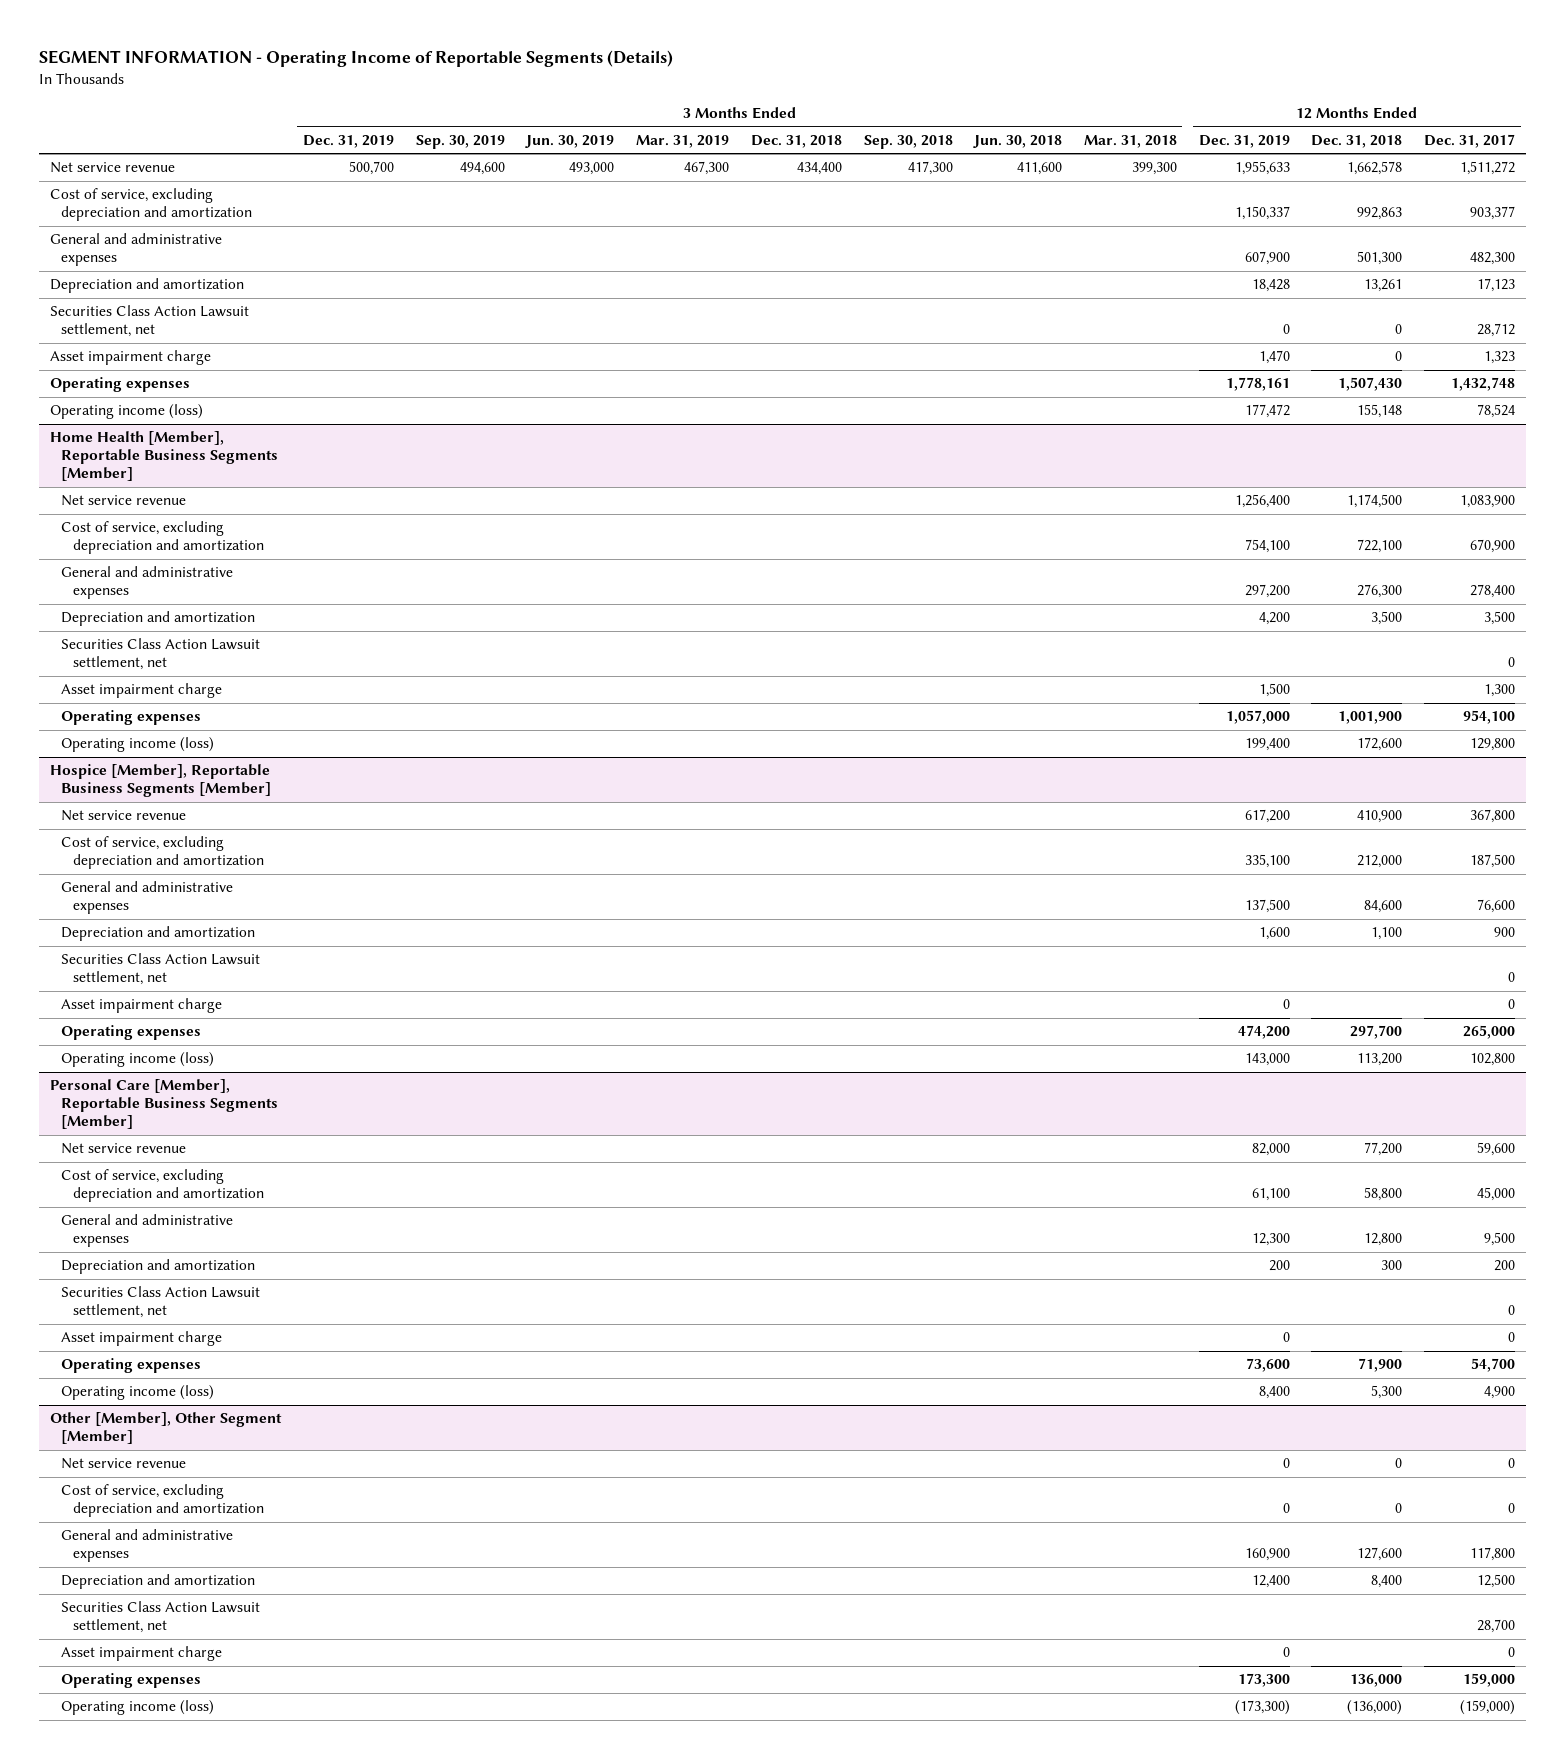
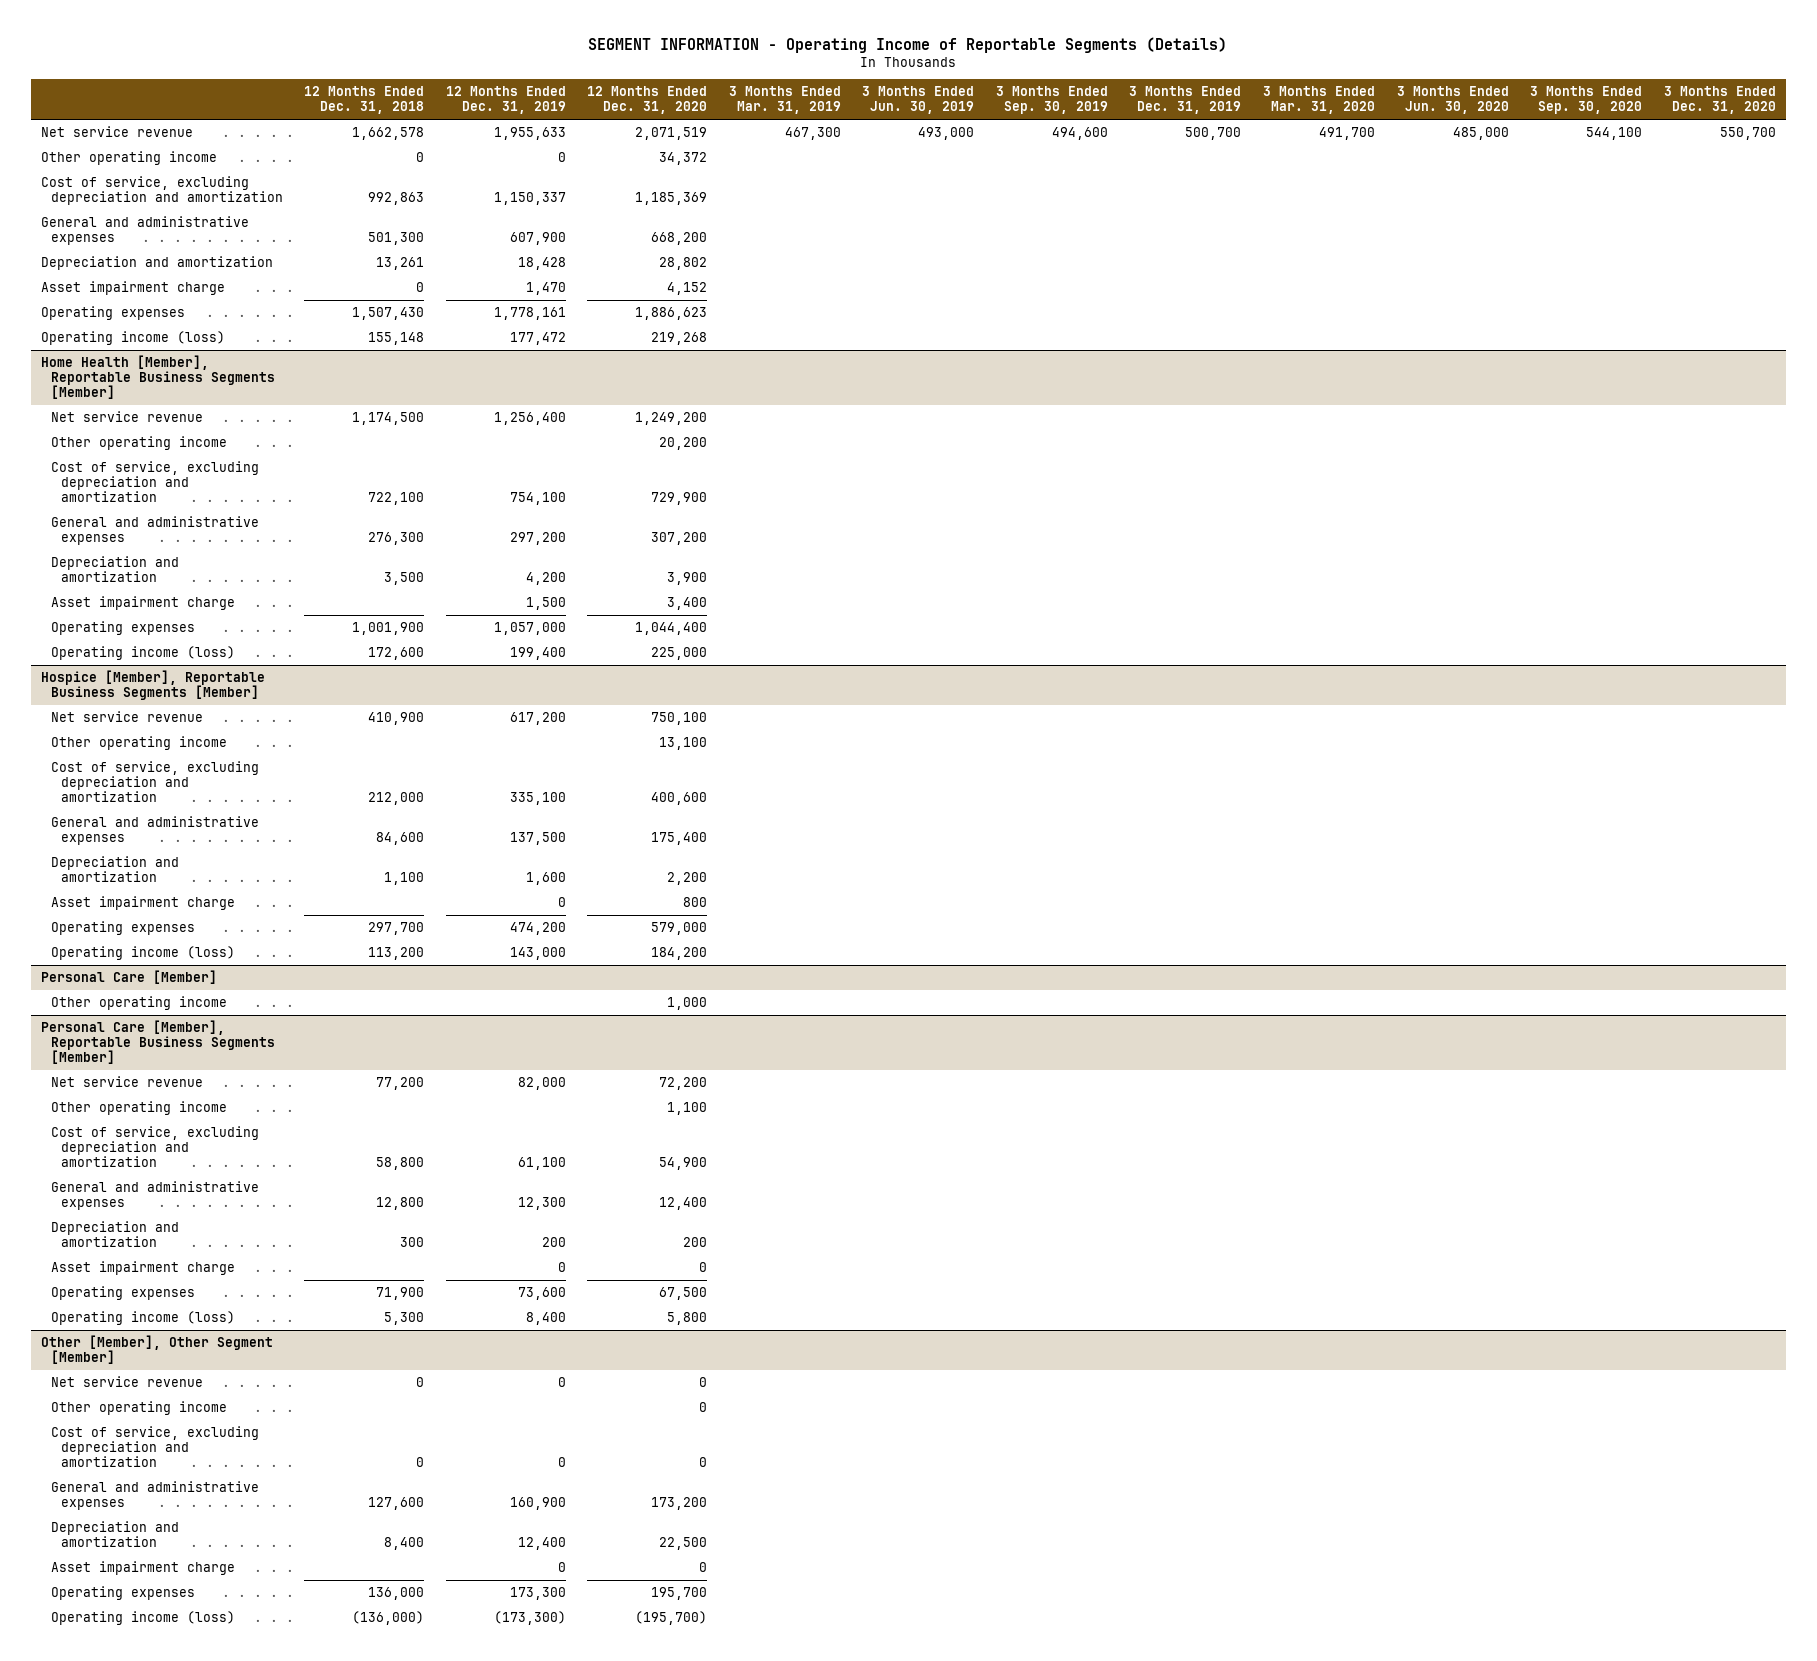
- | 3 Months Ended Dec. 31, 2019 | 3 Months Ended Sep. 30, 2019 | 3 Months Ended Jun. 30, 2019 | 3 Months Ended Mar. 31, 2019 | 3 Months Ended Dec. 31, 2018 | 3 Months Ended Sep. 30, 2018 | 3 Months Ended Jun. 30, 2018 | 3 Months Ended Mar. 31, 2018 | 12 Months Ended Dec. 31, 2019 | 12 Months Ended Dec. 31, 2018 | 12 Months Ended Dec. 31, 2017
+ | 12 Months Ended Dec. 31, 2018 | 12 Months Ended Dec. 31, 2019 | 12 Months Ended Dec. 31, 2020 | 3 Months Ended Mar. 31, 2019 | 3 Months Ended Jun. 30, 2019 | 3 Months Ended Sep. 30, 2019 | 3 Months Ended Dec. 31, 2019 | 3 Months Ended Mar. 31, 2020 | 3 Months Ended Jun. 30, 2020 | 3 Months Ended Sep. 30, 2020 | 3 Months Ended Dec. 31, 2020
+ Other operating income | 0 | 0 | 34,372 | | | | | | | |
- Securities Class Action Lawsuit settlement, net | | | | | | | | | 0 | 0 | 28,712
@ Home Health [Member], Reportable Business Segments [Member]
+ Other operating income | | | 20,200 | | | | | | | |
- Securities Class Action Lawsuit settlement, net | | | | | | | | | | | 0
@ Hospice [Member], Reportable Business Segments [Member]
+ Other operating income | | | 13,100 | | | | | | | |
- Securities Class Action Lawsuit settlement, net | | | | | | | | | | | 0
+ Personal Care [Member]
+ Other operating income | | | 1,000 | | | | | | | |
@ Personal Care [Member], Reportable Business Segments [Member]
+ Other operating income | | | 1,100 | | | | | | | |
- Securities Class Action Lawsuit settlement, net | | | | | | | | | | | 0
@ Other [Member], Other Segment [Member]
+ Other operating income | | | 0 | | | | | | | |
- Securities Class Action Lawsuit settlement, net | | | | | | | | | | | 28,700

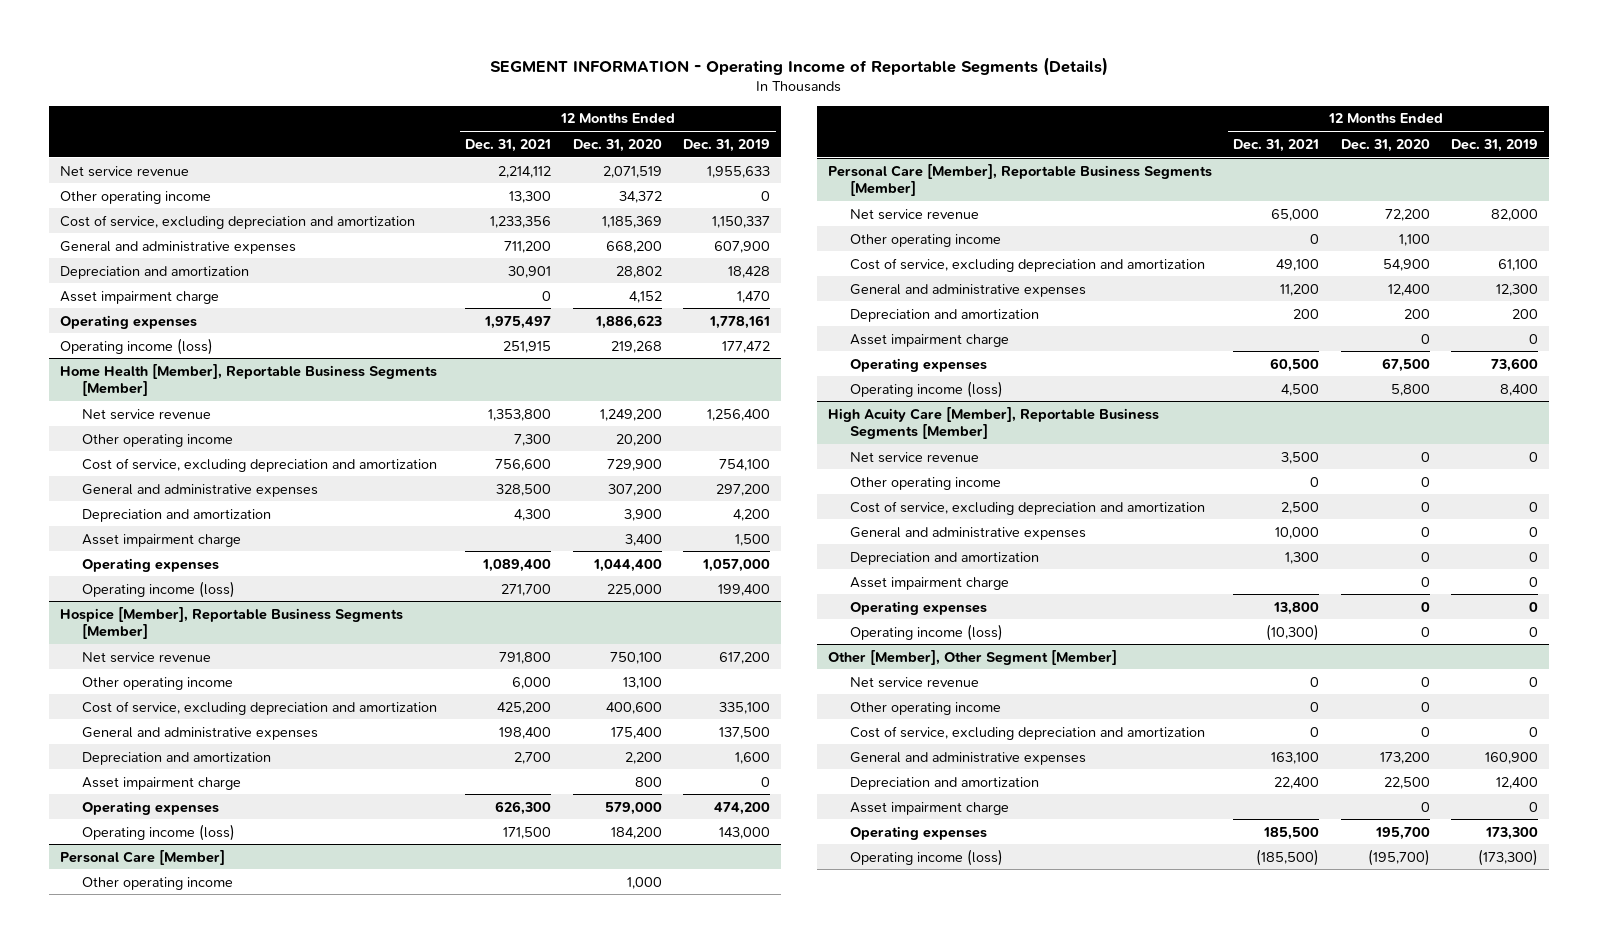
- | 12 Months Ended Dec. 31, 2018 | 12 Months Ended Dec. 31, 2019 | 12 Months Ended Dec. 31, 2020 | 3 Months Ended Mar. 31, 2019 | 3 Months Ended Jun. 30, 2019 | 3 Months Ended Sep. 30, 2019 | 3 Months Ended Dec. 31, 2019 | 3 Months Ended Mar. 31, 2020 | 3 Months Ended Jun. 30, 2020 | 3 Months Ended Sep. 30, 2020 | 3 Months Ended Dec. 31, 2020
+ | 12 Months Ended Dec. 31, 2021 | 12 Months Ended Dec. 31, 2020 | 12 Months Ended Dec. 31, 2019
+ High Acuity Care [Member], Reportable Business Segments [Member]
+ Net service revenue | 3,500 | 0 | 0
+ Other operating income | 0 | 0 |
+ Cost of service, excluding depreciation and amortization | 2,500 | 0 | 0
+ General and administrative expenses | 10,000 | 0 | 0
+ Depreciation and amortization | 1,300 | 0 | 0
+ Asset impairment charge | | 0 | 0
+ Operating expenses | 13,800 | 0 | 0
+ Operating income (loss) | (10,300) | 0 | 0

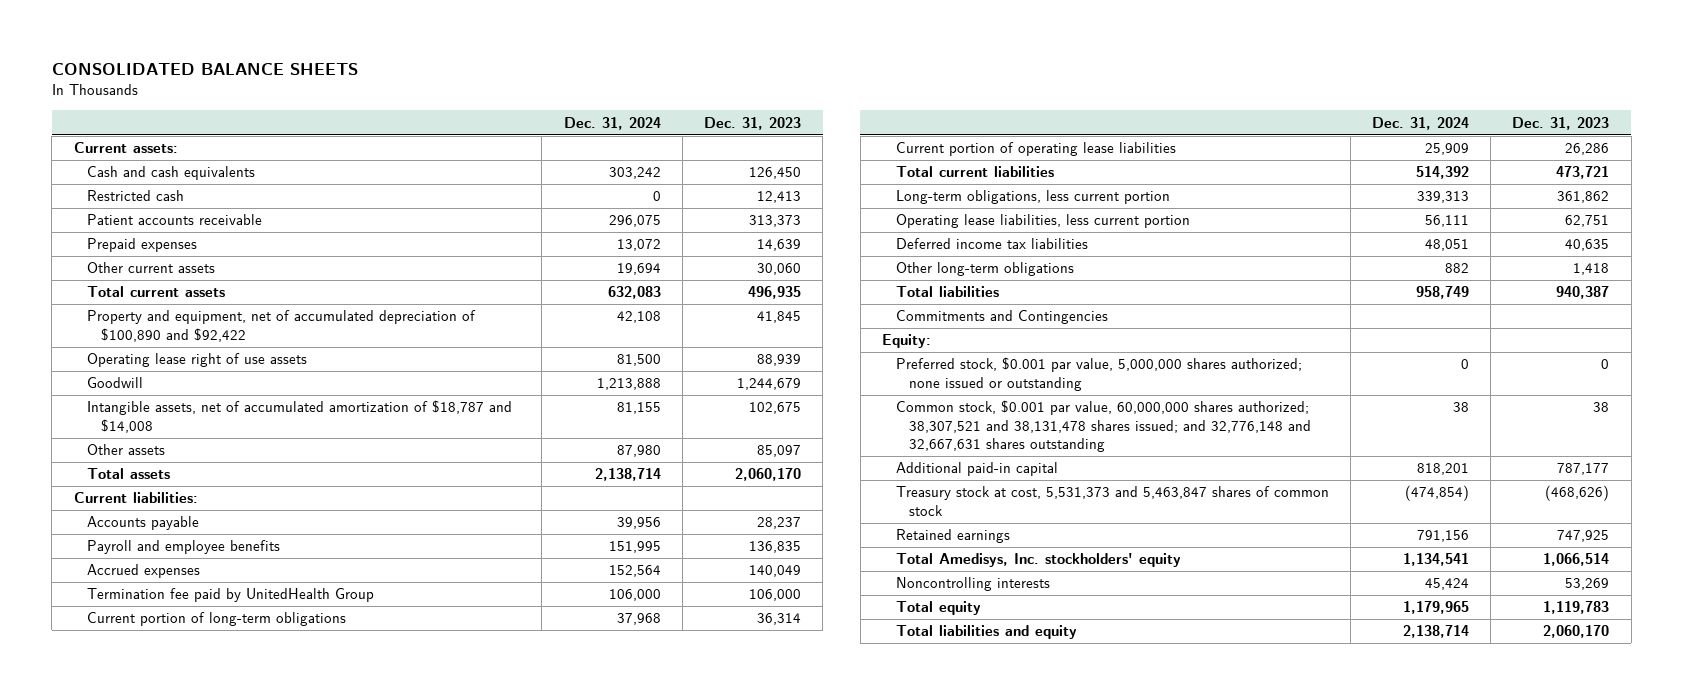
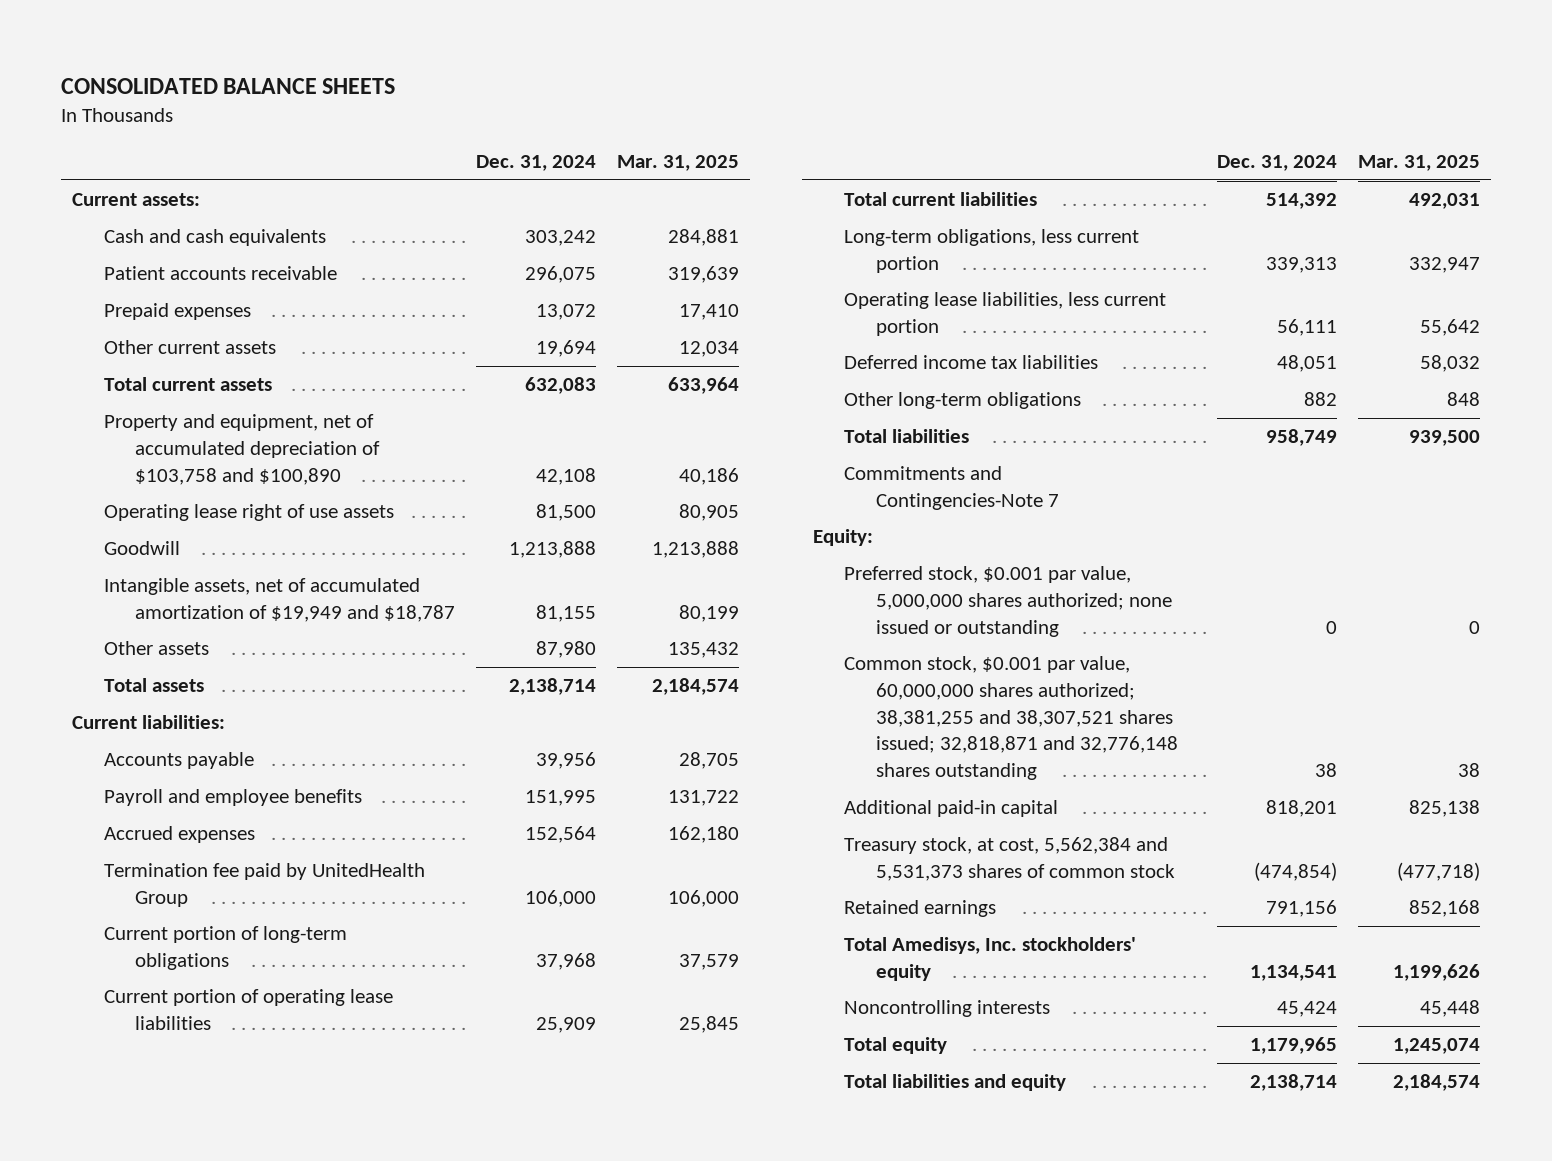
- | Dec. 31, 2024 | Dec. 31, 2023
+ | Dec. 31, 2024 | Mar. 31, 2025
- Restricted cash | 0 | 12,413
- Property and equipment, net of accumulated depreciation of $100,890 and $92,422 | 42,108 | 41,845
+ Property and equipment, net of accumulated depreciation of $103,758 and $100,890 | 42,108 | 40,186
- Intangible assets, net of accumulated amortization of $18,787 and $14,008 | 81,155 | 102,675
+ Intangible assets, net of accumulated amortization of $19,949 and $18,787 | 81,155 | 80,199
- Commitments and Contingencies
+ Commitments and Contingencies-Note 7
- Common stock, $0.001 par value, 60,000,000 shares authorized; 38,307,521 and 38,131,478 shares issued; and 32,776,148 and 32,667,631 shares outstanding | 38 | 38
+ Common stock, $0.001 par value, 60,000,000 shares authorized; 38,381,255 and 38,307,521 shares issued; 32,818,871 and 32,776,148 shares outstanding | 38 | 38
- Treasury stock at cost, 5,531,373 and 5,463,847 shares of common stock | (474,854) | (468,626)
+ Treasury stock, at cost, 5,562,384 and 5,531,373 shares of common stock | (474,854) | (477,718)

